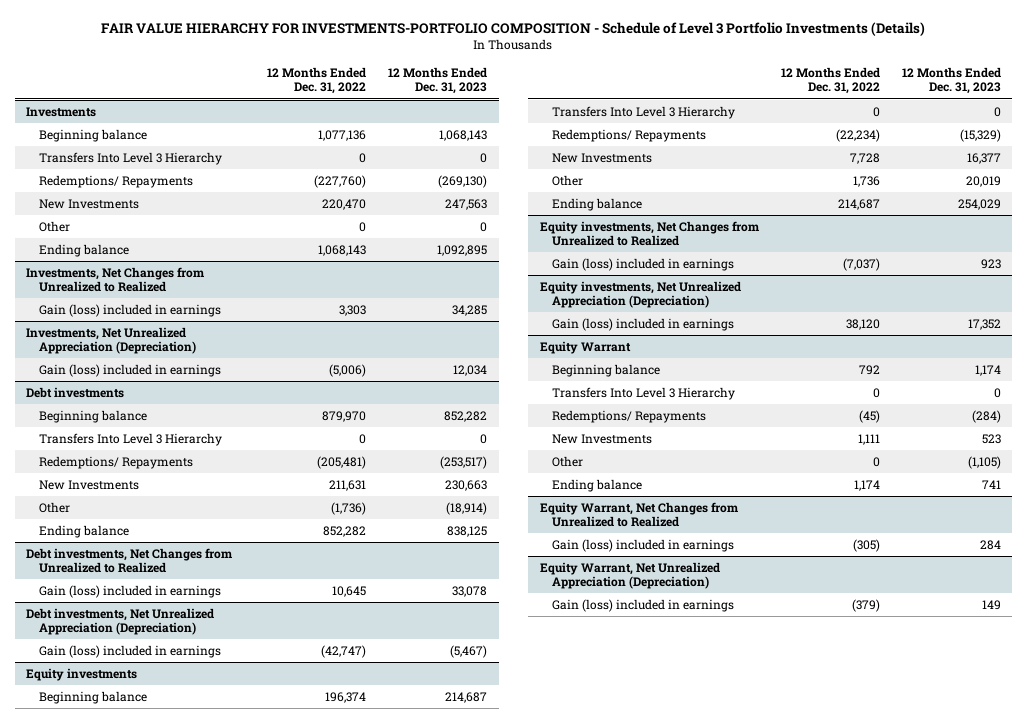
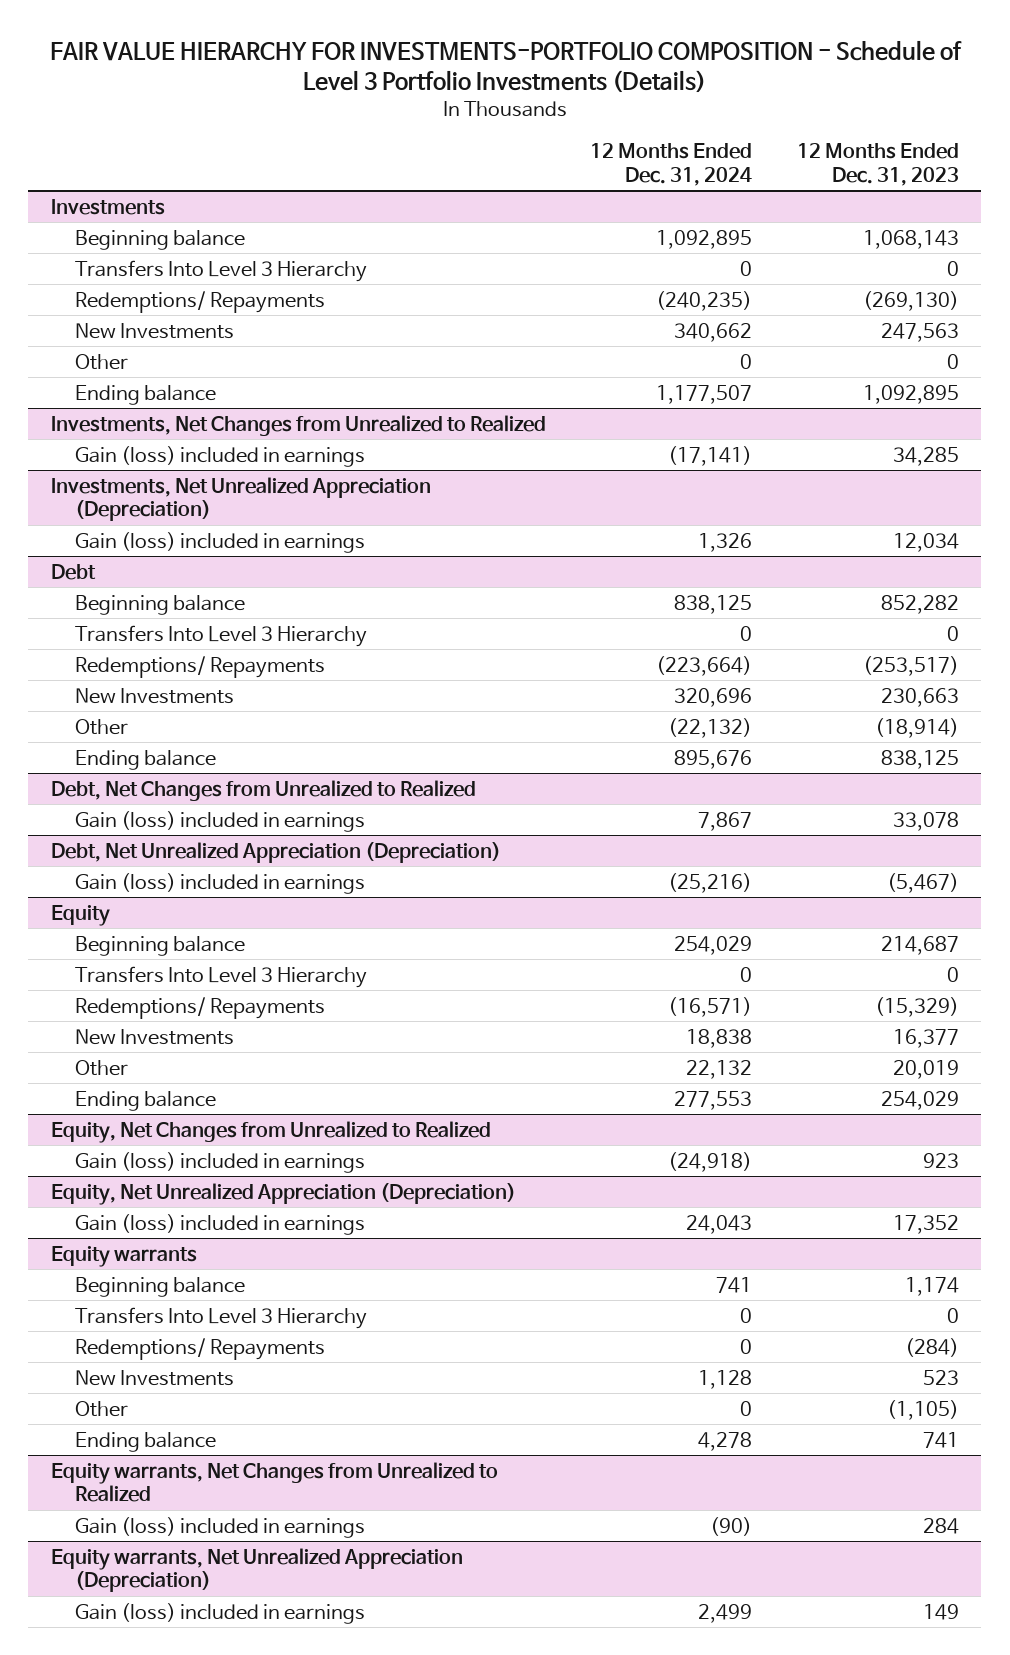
- | 12 Months Ended Dec. 31, 2022 | 12 Months Ended Dec. 31, 2023
+ | 12 Months Ended Dec. 31, 2024 | 12 Months Ended Dec. 31, 2023
- Debt investments
+ Debt
- Debt investments, Net Changes from Unrealized to Realized
+ Debt, Net Changes from Unrealized to Realized
- Debt investments, Net Unrealized Appreciation (Depreciation)
+ Debt, Net Unrealized Appreciation (Depreciation)
- Equity investments
+ Equity
- Equity investments, Net Changes from Unrealized to Realized
+ Equity, Net Changes from Unrealized to Realized
- Equity investments, Net Unrealized Appreciation (Depreciation)
+ Equity, Net Unrealized Appreciation (Depreciation)
- Equity Warrant
+ Equity warrants
- Equity Warrant, Net Changes from Unrealized to Realized
+ Equity warrants, Net Changes from Unrealized to Realized
- Equity Warrant, Net Unrealized Appreciation (Depreciation)
+ Equity warrants, Net Unrealized Appreciation (Depreciation)

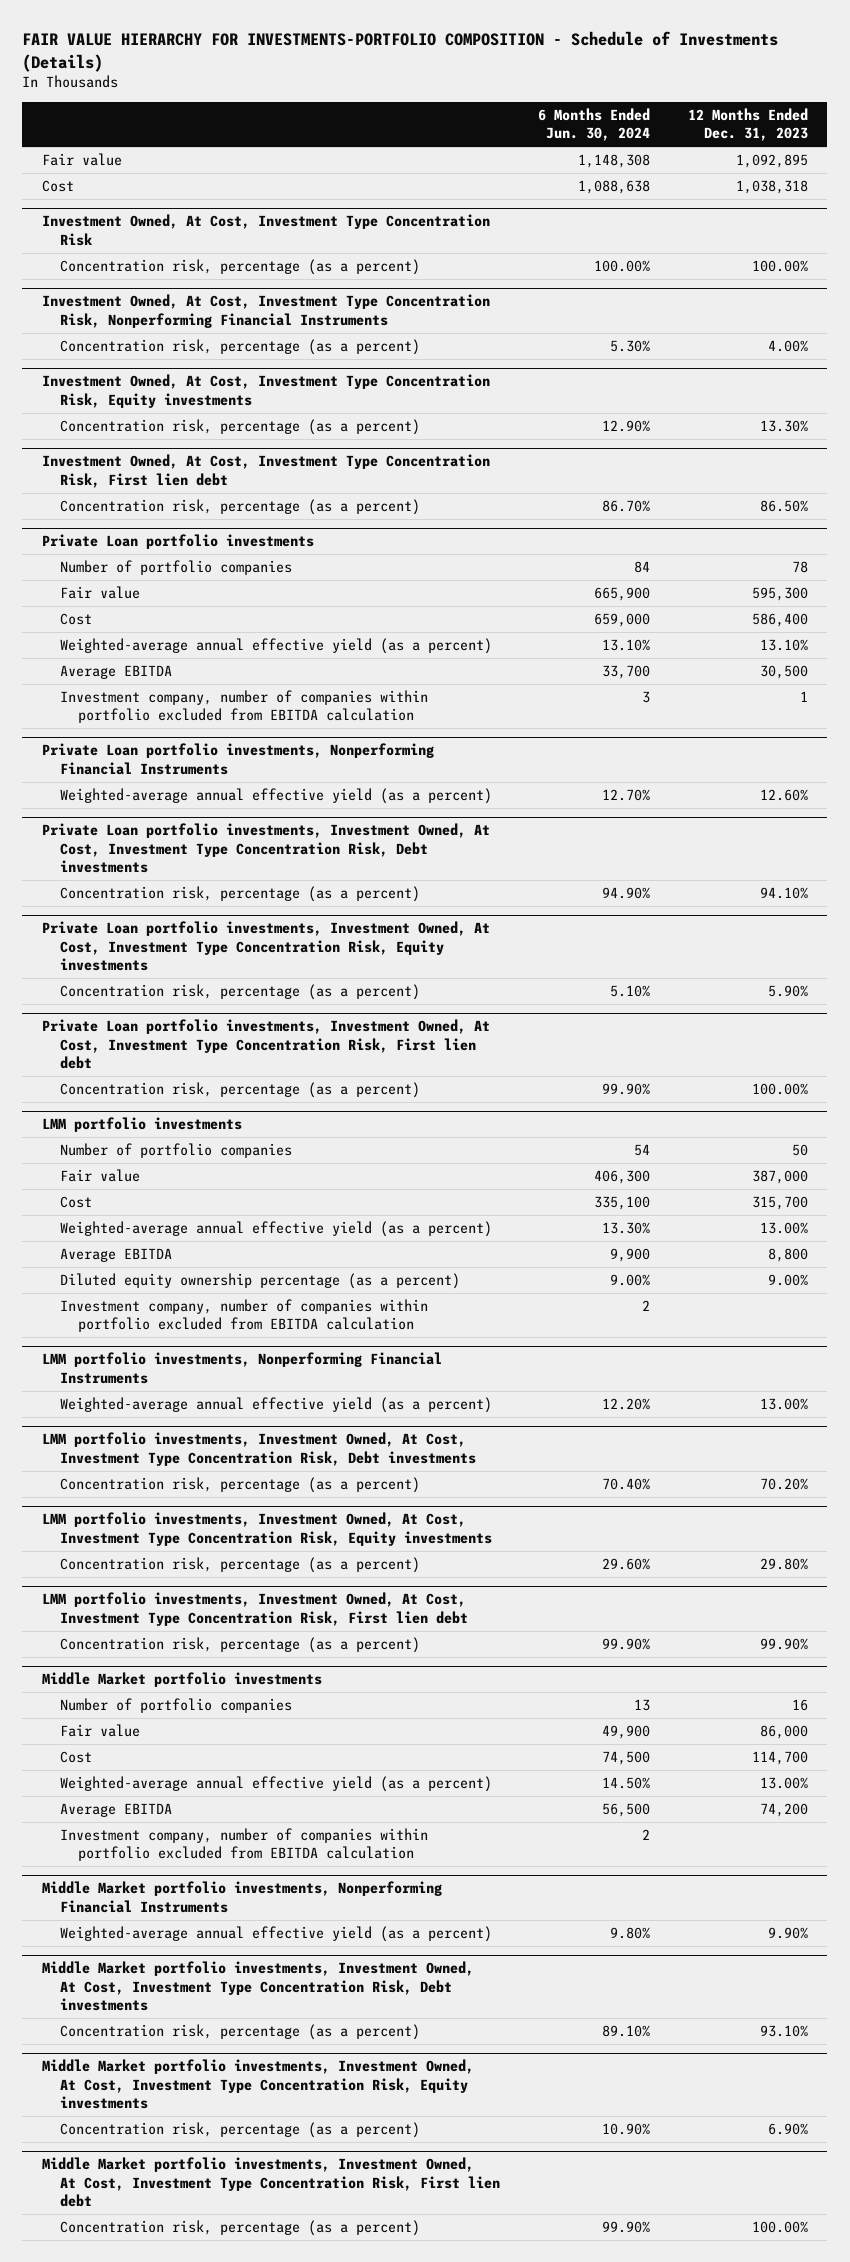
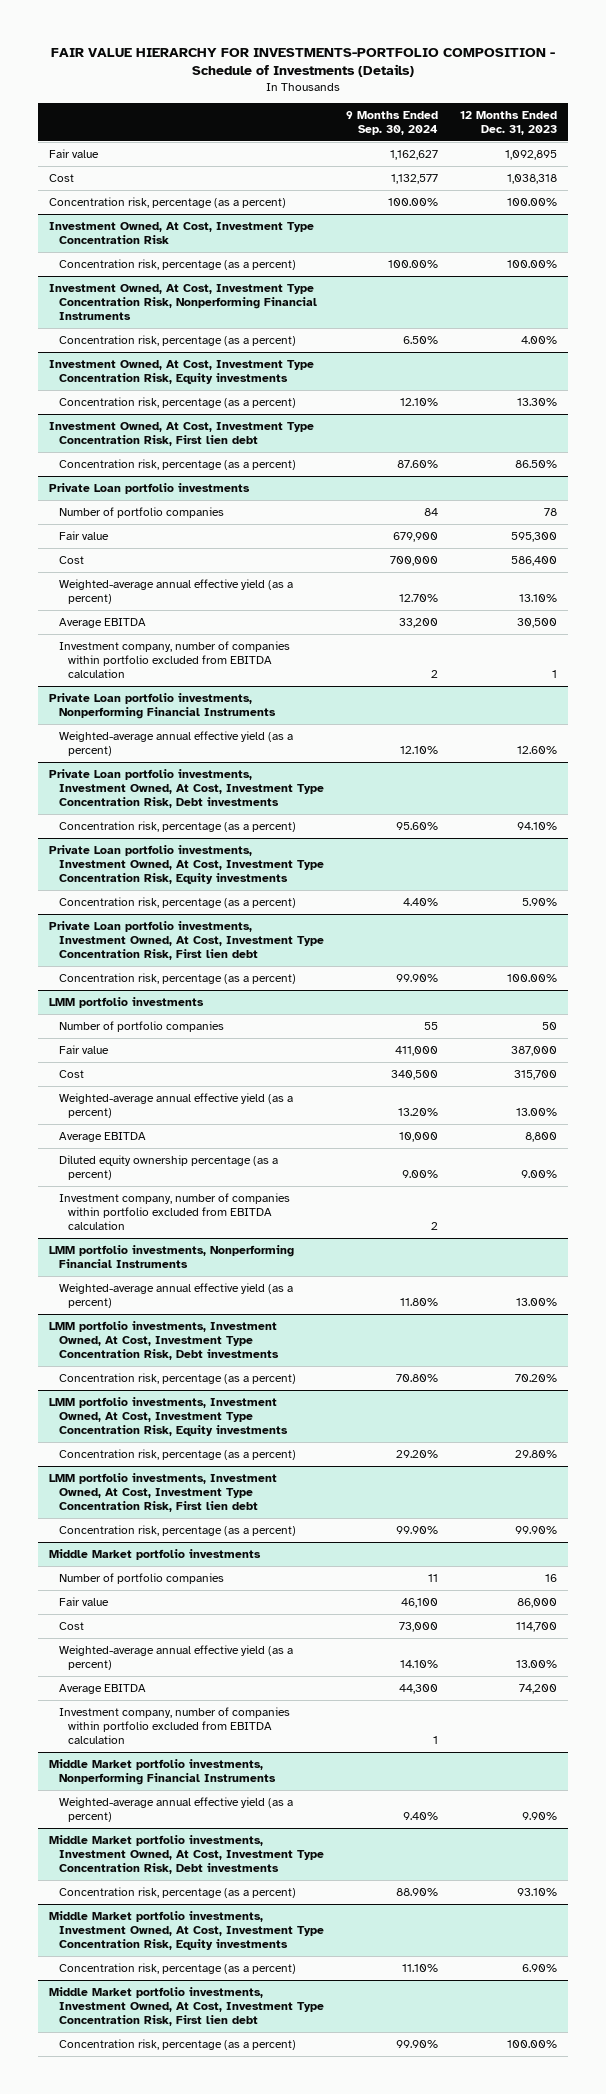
- | 6 Months Ended Jun. 30, 2024 | 12 Months Ended Dec. 31, 2023
+ | 9 Months Ended Sep. 30, 2024 | 12 Months Ended Dec. 31, 2023
+ Concentration risk, percentage (as a percent) | 100.00% | 100.00%

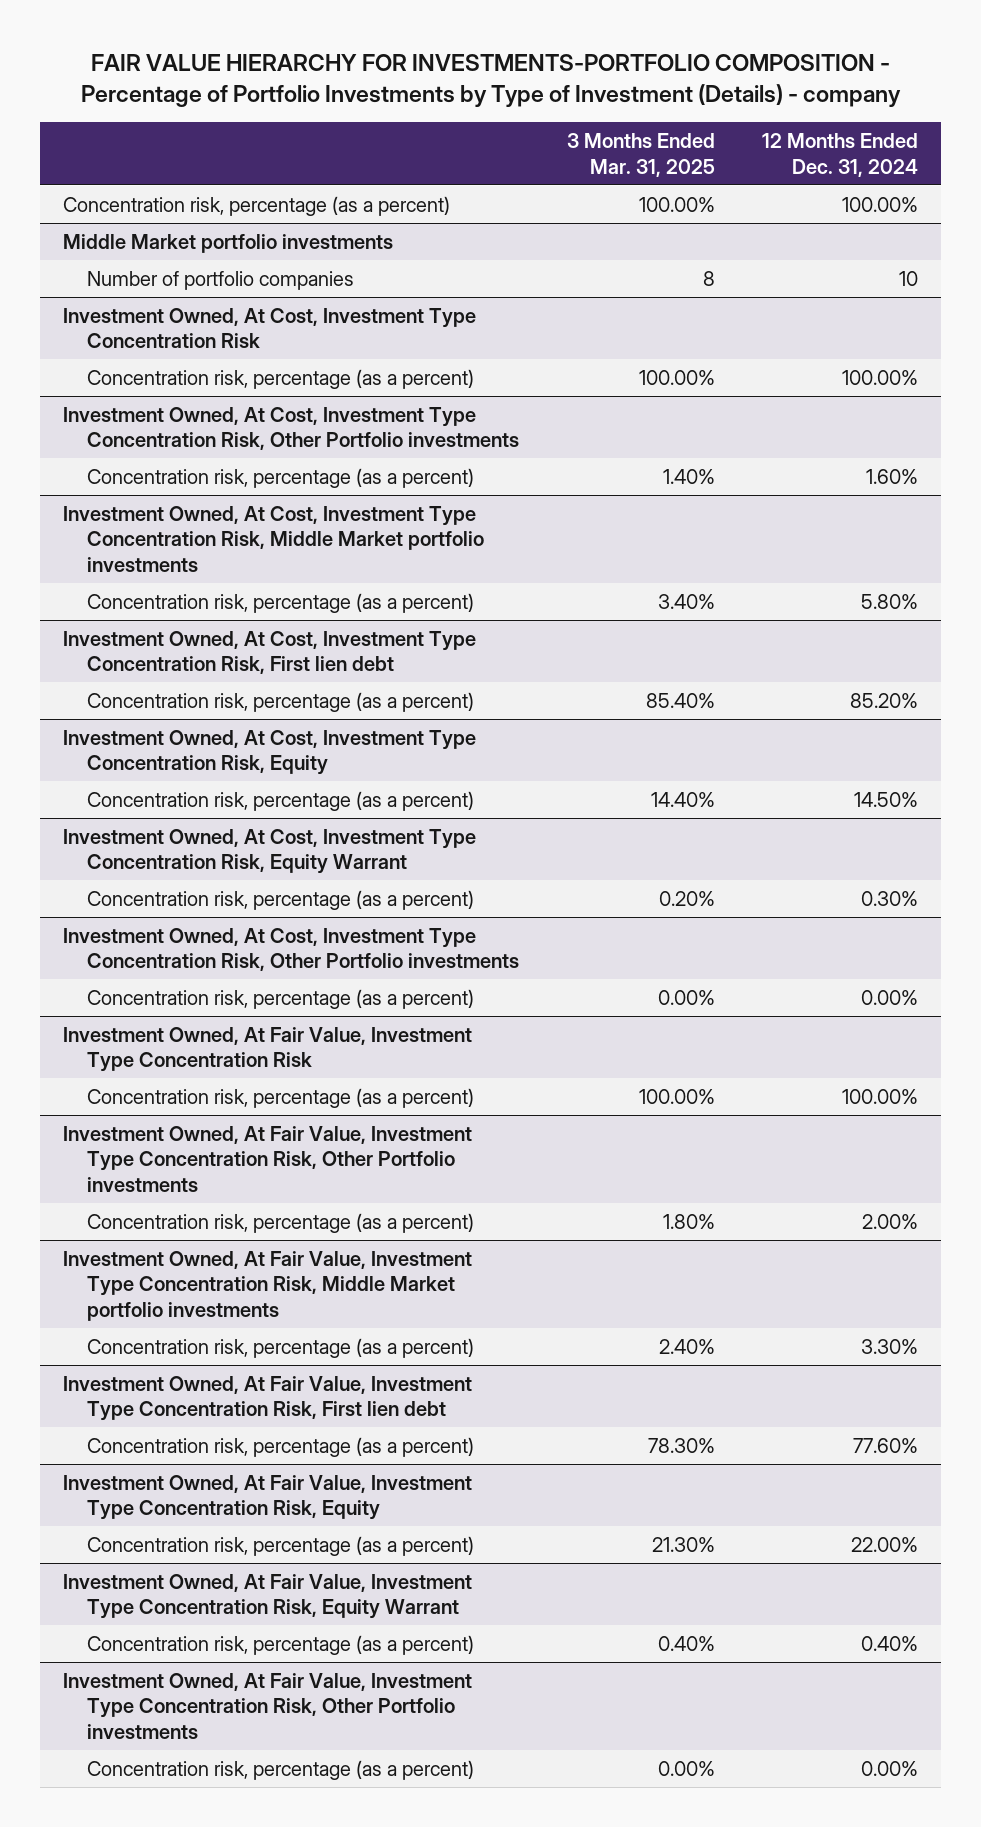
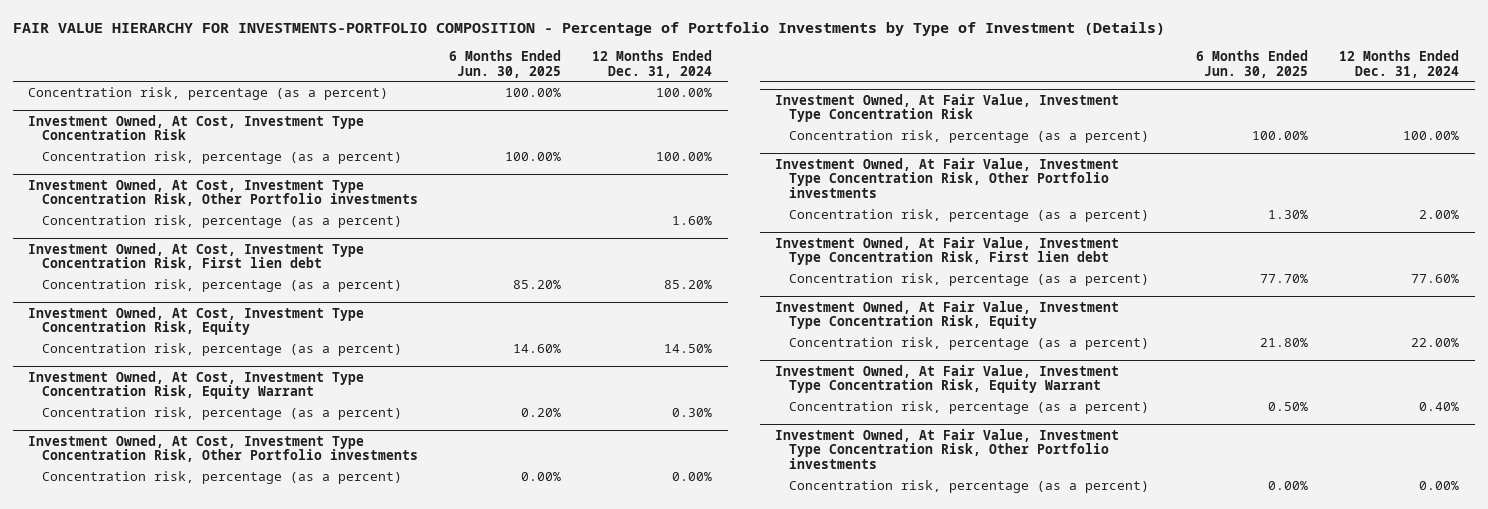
- FAIR VALUE HIERARCHY FOR INVESTMENTS-PORTFOLIO COMPOSITION - Percentage of Portfolio Investments by Type of Investment (Details) - company
+ FAIR VALUE HIERARCHY FOR INVESTMENTS-PORTFOLIO COMPOSITION - Percentage of Portfolio Investments by Type of Investment (Details)
- | 3 Months Ended Mar. 31, 2025 | 12 Months Ended Dec. 31, 2024
+ | 6 Months Ended Jun. 30, 2025 | 12 Months Ended Dec. 31, 2024
- Middle Market portfolio investments
- Number of portfolio companies | 8 | 10
- Investment Owned, At Cost, Investment Type Concentration Risk, Middle Market portfolio investments
- Concentration risk, percentage (as a percent) | 3.40% | 5.80%
- Investment Owned, At Fair Value, Investment Type Concentration Risk, Middle Market portfolio investments
- Concentration risk, percentage (as a percent) | 2.40% | 3.30%

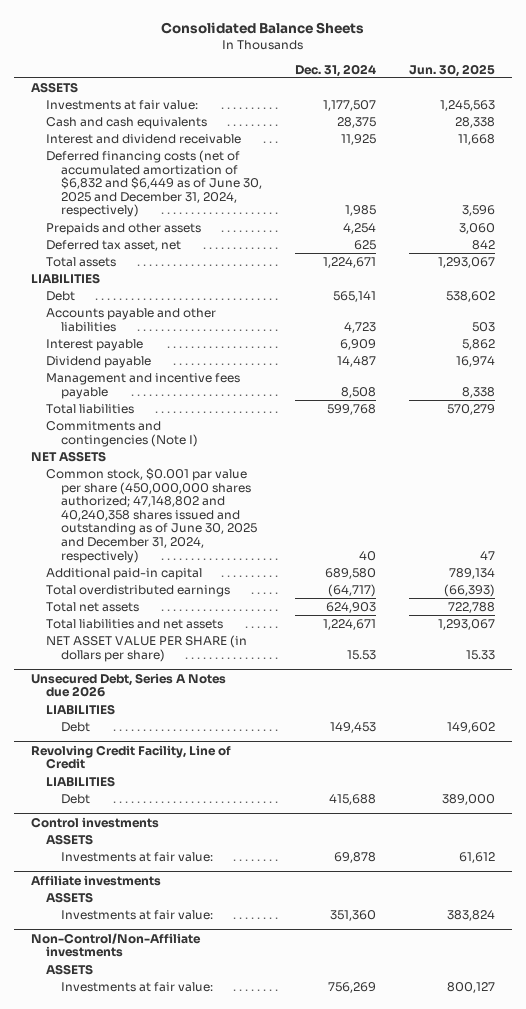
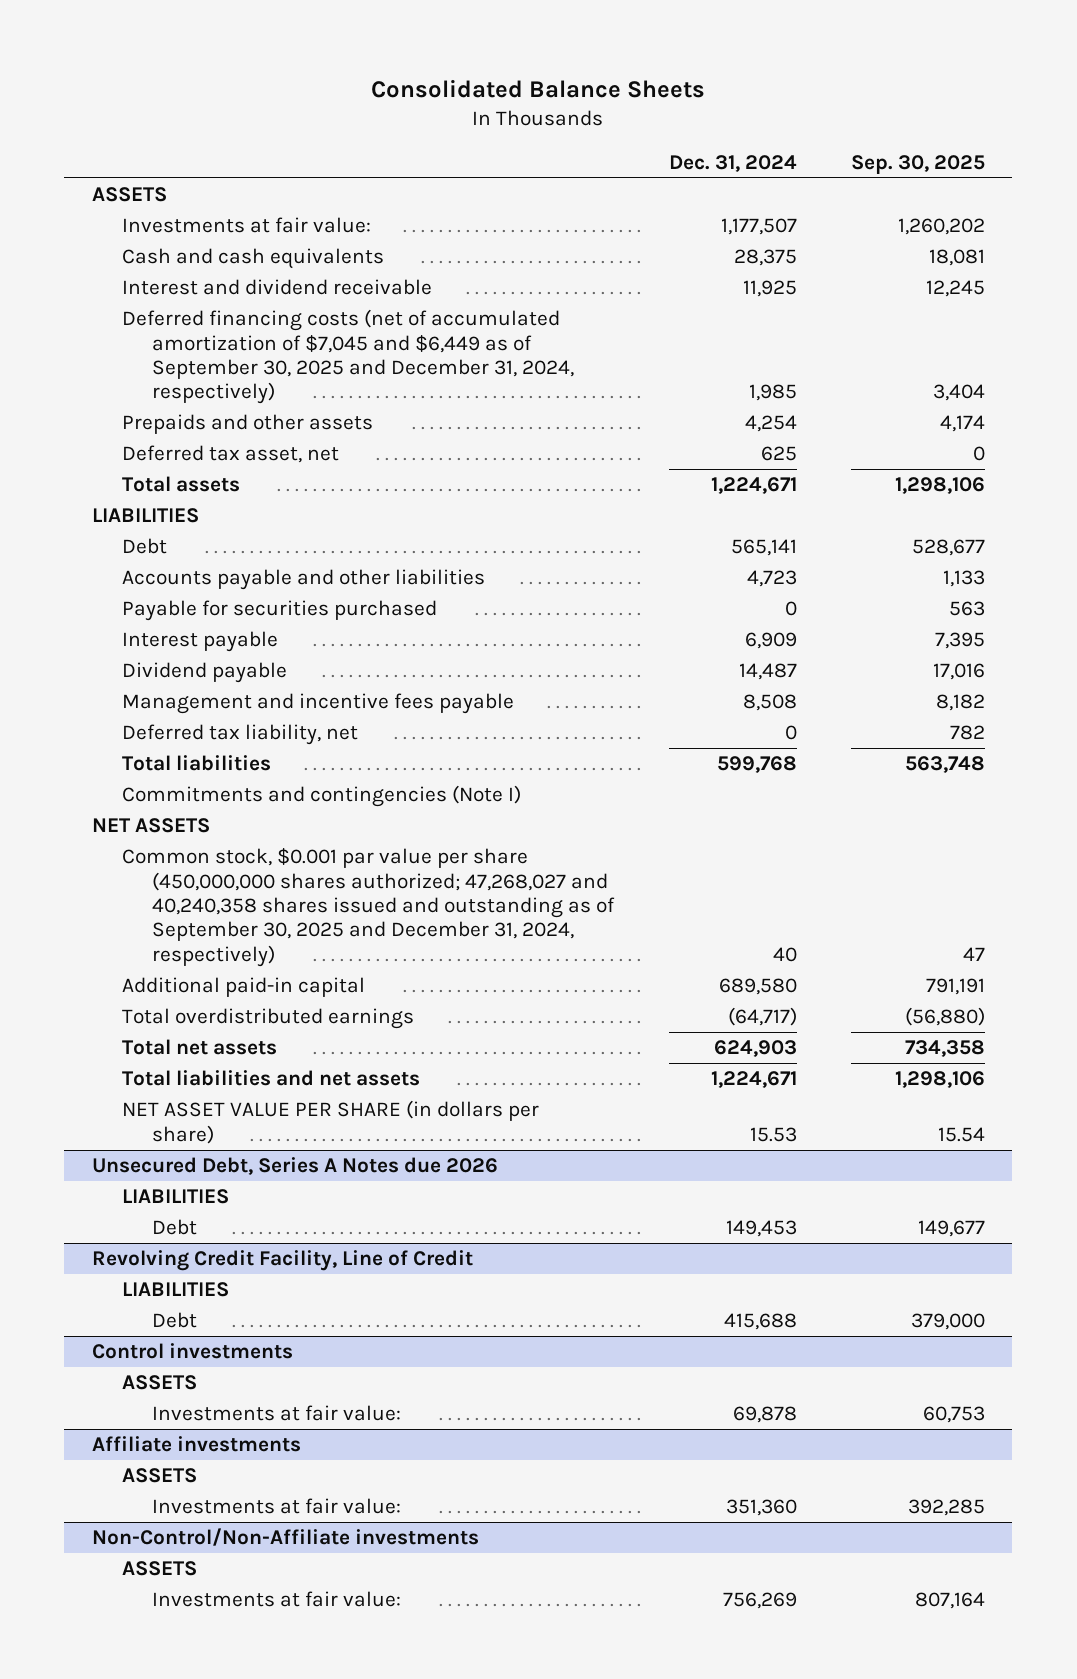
- | Dec. 31, 2024 | Jun. 30, 2025
+ | Dec. 31, 2024 | Sep. 30, 2025
- Deferred financing costs (net of accumulated amortization of $6,832 and $6,449 as of June 30, 2025 and December 31, 2024, respectively) | 1,985 | 3,596
+ Deferred financing costs (net of accumulated amortization of $7,045 and $6,449 as of September 30, 2025 and December 31, 2024, respectively) | 1,985 | 3,404
+ Payable for securities purchased | 0 | 563
+ Deferred tax liability, net | 0 | 782
- Common stock, $0.001 par value per share (450,000,000 shares authorized; 47,148,802 and 40,240,358 shares issued and outstanding as of June 30, 2025 and December 31, 2024, respectively) | 40 | 47
+ Common stock, $0.001 par value per share (450,000,000 shares authorized; 47,268,027 and 40,240,358 shares issued and outstanding as of September 30, 2025 and December 31, 2024, respectively) | 40 | 47

